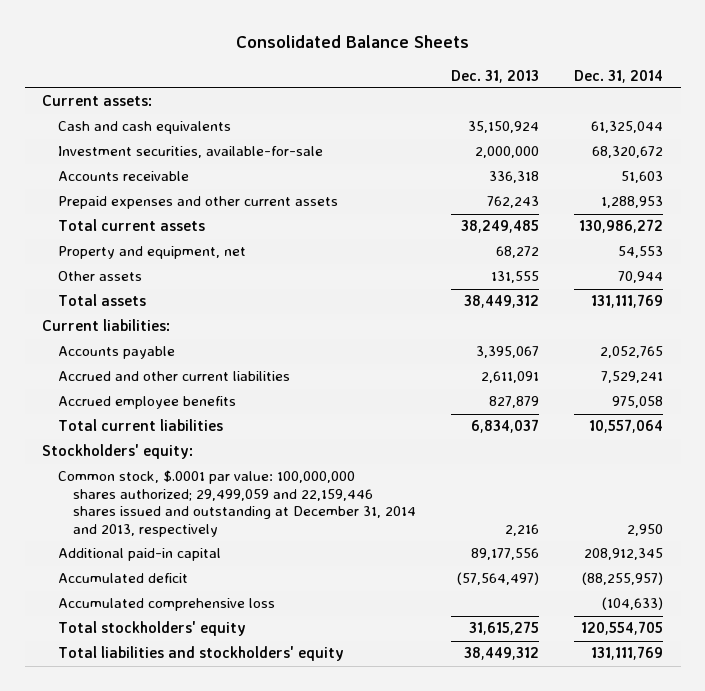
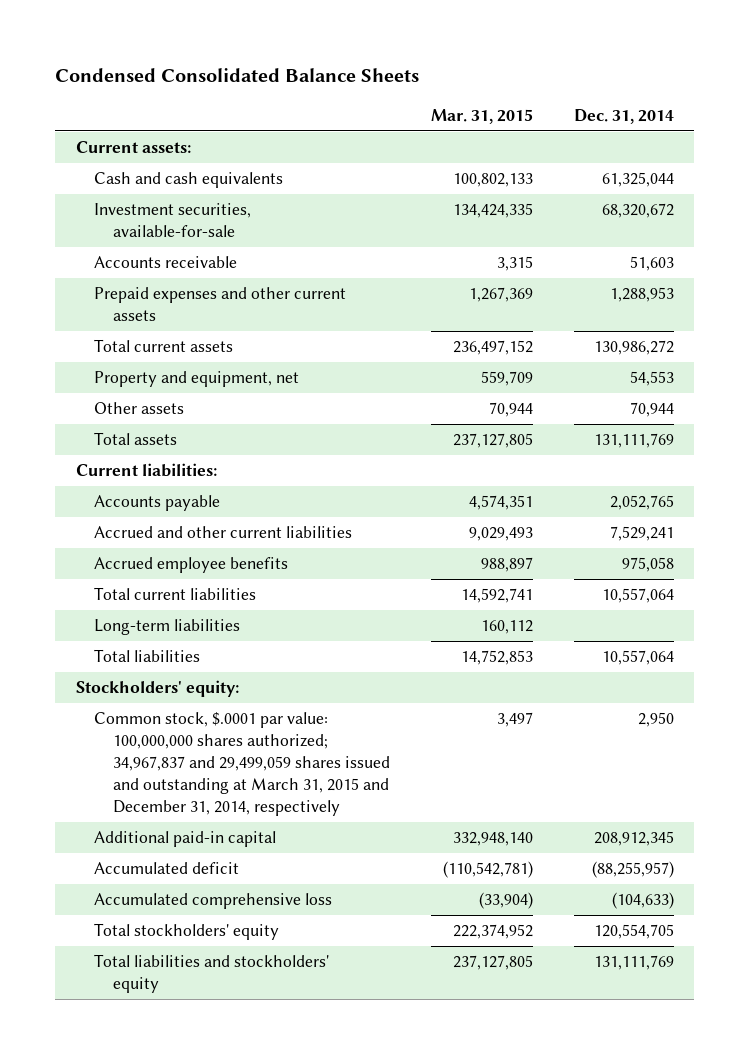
- Consolidated Balance Sheets
+ Condensed Consolidated Balance Sheets
- | Dec. 31, 2013 | Dec. 31, 2014
+ | Mar. 31, 2015 | Dec. 31, 2014
+ Long-term liabilities | 160,112 |
+ Total liabilities | 14,752,853 | 10,557,064
- Common stock, $.0001 par value: 100,000,000 shares authorized; 29,499,059 and 22,159,446 shares issued and outstanding at December 31, 2014 and 2013, respectively | 2,216 | 2,950
+ Common stock, $.0001 par value: 100,000,000 shares authorized; 34,967,837 and 29,499,059 shares issued and outstanding at March 31, 2015 and December 31, 2014, respectively | 3,497 | 2,950

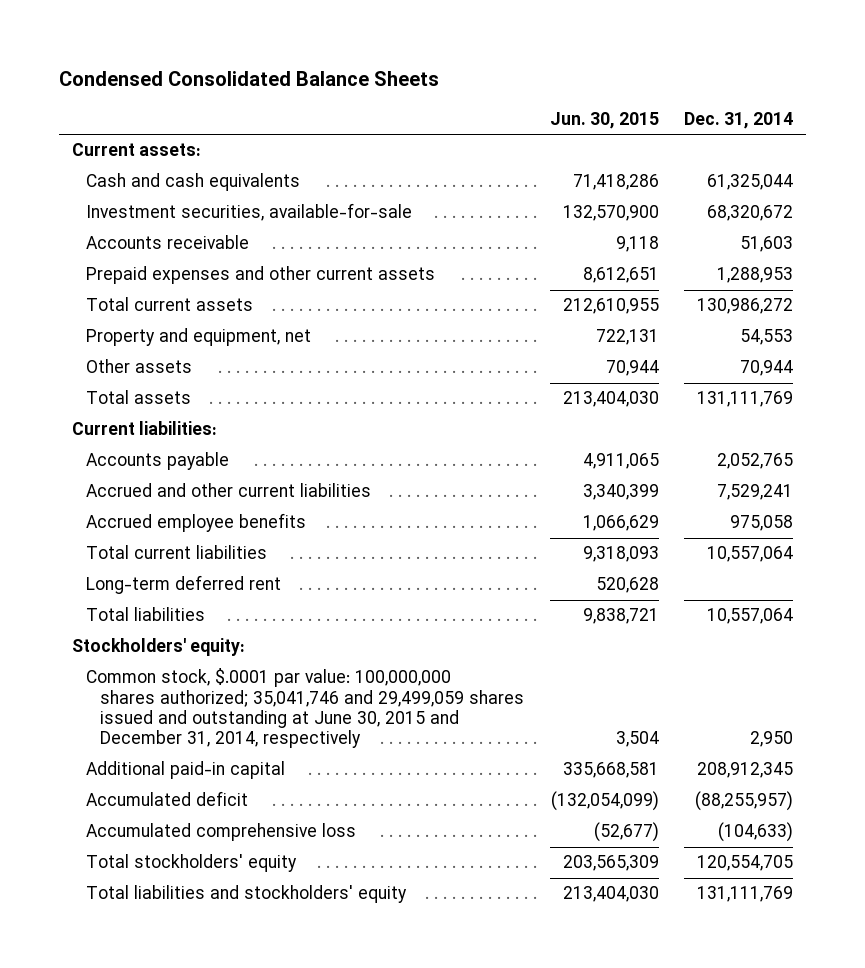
- | Mar. 31, 2015 | Dec. 31, 2014
+ | Jun. 30, 2015 | Dec. 31, 2014
- Long-term liabilities | 160,112 |
+ Long-term deferred rent | 520,628 |
- Common stock, $.0001 par value: 100,000,000 shares authorized; 34,967,837 and 29,499,059 shares issued and outstanding at March 31, 2015 and December 31, 2014, respectively | 3,497 | 2,950
+ Common stock, $.0001 par value: 100,000,000 shares authorized; 35,041,746 and 29,499,059 shares issued and outstanding at June 30, 2015 and December 31, 2014, respectively | 3,504 | 2,950

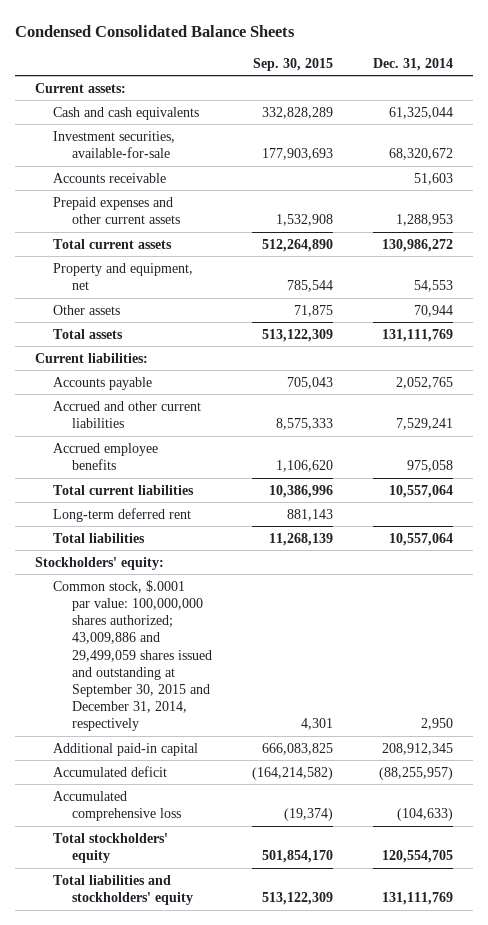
- | Jun. 30, 2015 | Dec. 31, 2014
+ | Sep. 30, 2015 | Dec. 31, 2014
- Common stock, $.0001 par value: 100,000,000 shares authorized; 35,041,746 and 29,499,059 shares issued and outstanding at June 30, 2015 and December 31, 2014, respectively | 3,504 | 2,950
+ Common stock, $.0001 par value: 100,000,000 shares authorized; 43,009,886 and 29,499,059 shares issued and outstanding at September 30, 2015 and December 31, 2014, respectively | 4,301 | 2,950

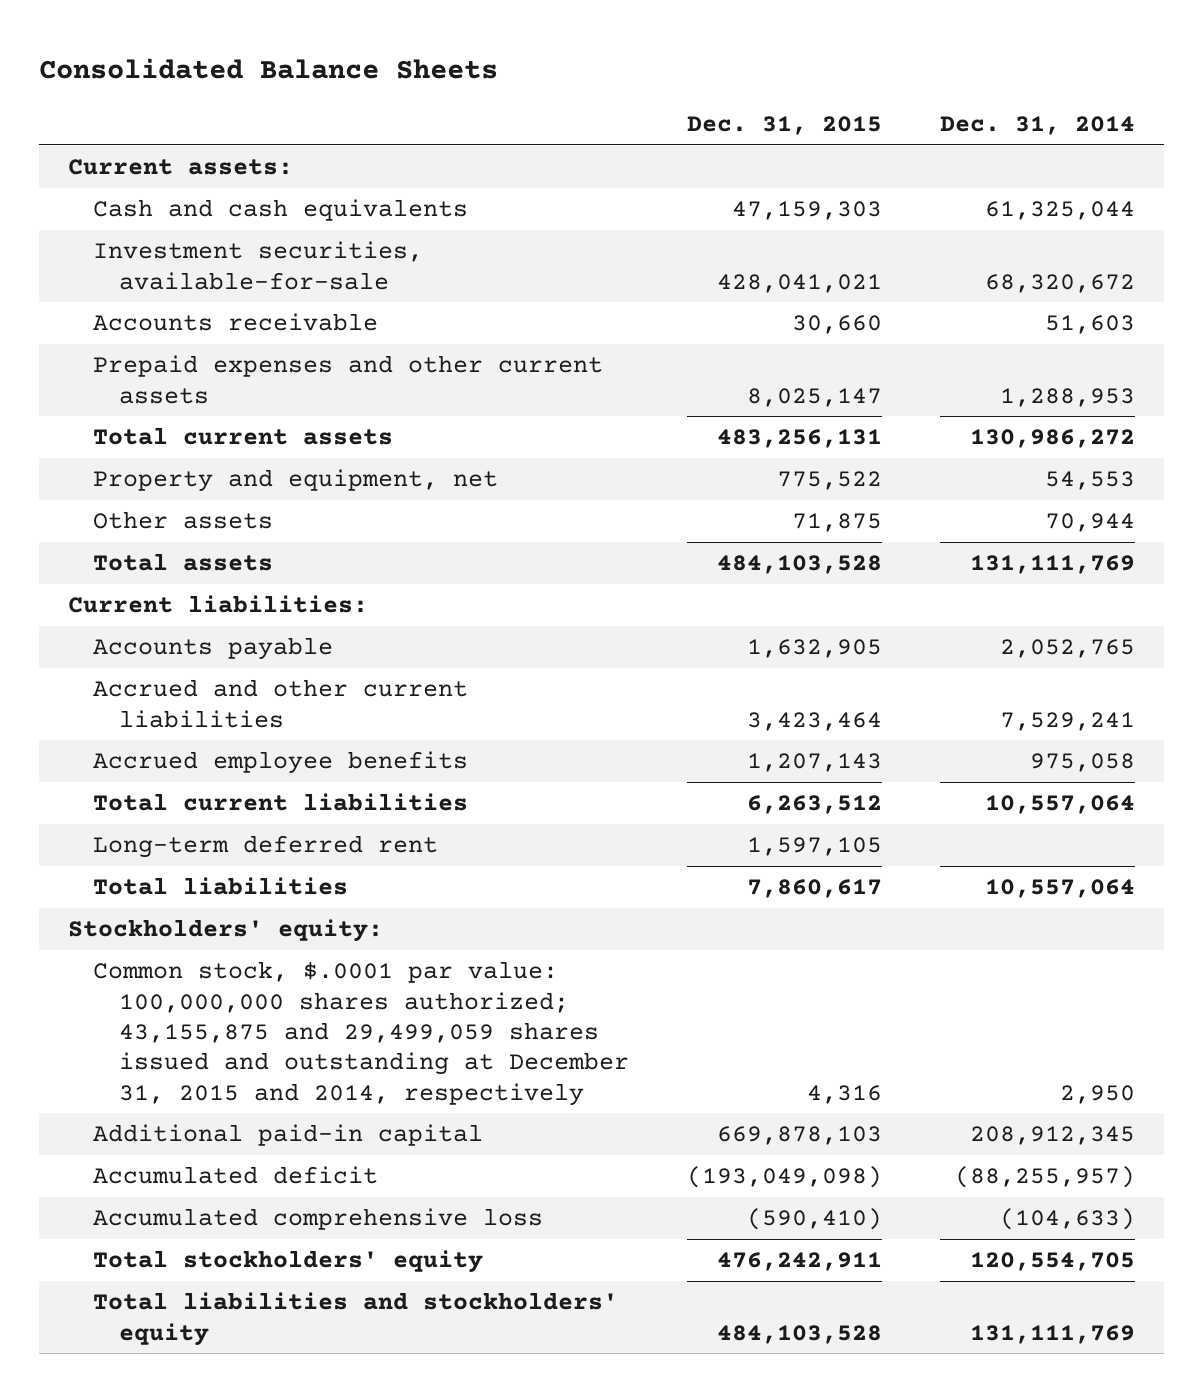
- Condensed Consolidated Balance Sheets
+ Consolidated Balance Sheets
- | Sep. 30, 2015 | Dec. 31, 2014
+ | Dec. 31, 2015 | Dec. 31, 2014
- Common stock, $.0001 par value: 100,000,000 shares authorized; 43,009,886 and 29,499,059 shares issued and outstanding at September 30, 2015 and December 31, 2014, respectively | 4,301 | 2,950
+ Common stock, $.0001 par value: 100,000,000 shares authorized; 43,155,875 and 29,499,059 shares issued and outstanding at December 31, 2015 and 2014, respectively | 4,316 | 2,950

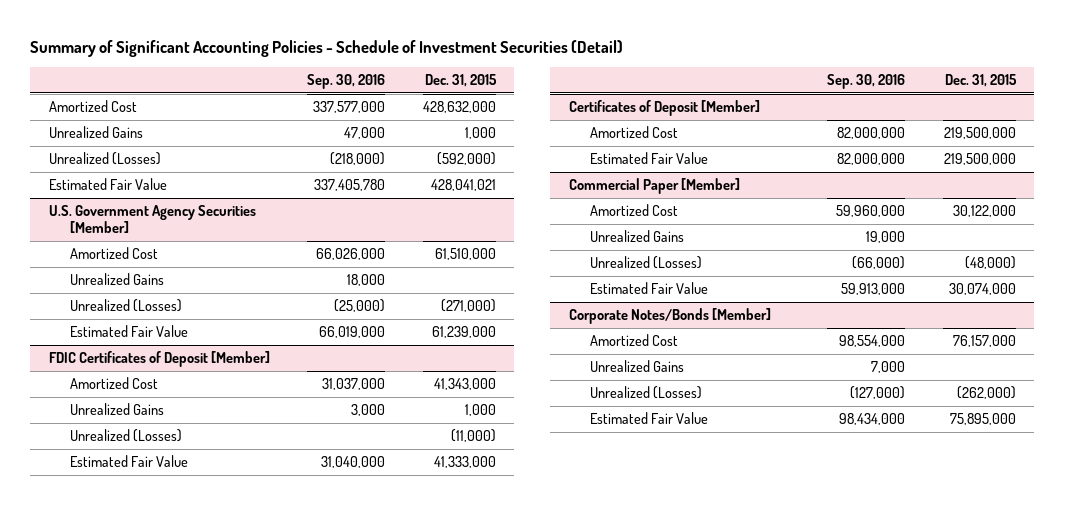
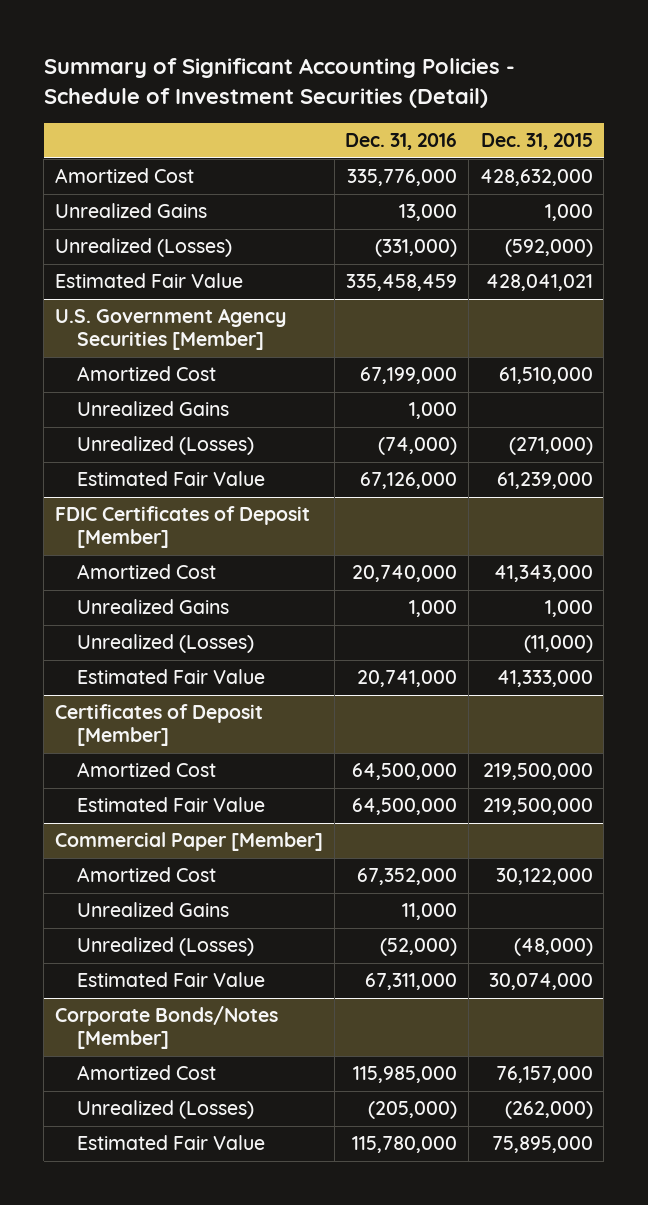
- | Sep. 30, 2016 | Dec. 31, 2015
+ | Dec. 31, 2016 | Dec. 31, 2015
- Corporate Notes/Bonds [Member]
+ Corporate Bonds/Notes [Member]
- Unrealized Gains | 7,000 |

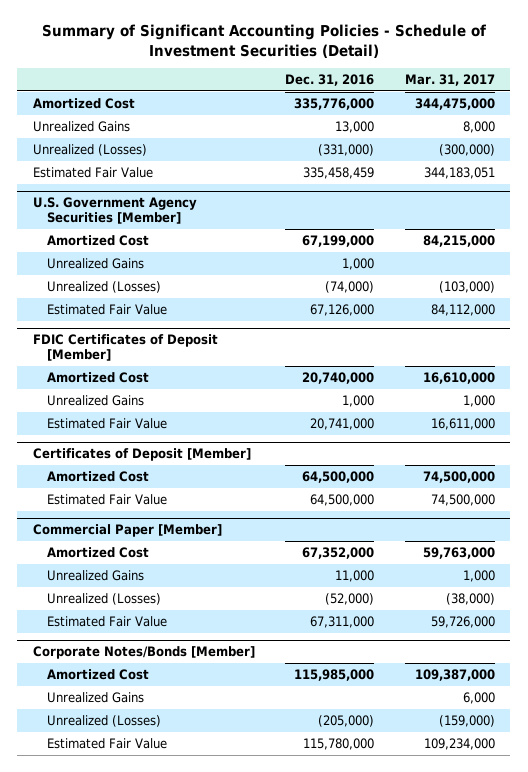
- | Dec. 31, 2016 | Dec. 31, 2015
+ | Dec. 31, 2016 | Mar. 31, 2017
@ FDIC Certificates of Deposit [Member]
- Unrealized (Losses) | | (11,000)
- Corporate Bonds/Notes [Member]
+ Corporate Notes/Bonds [Member]
+ Unrealized Gains | | 6,000

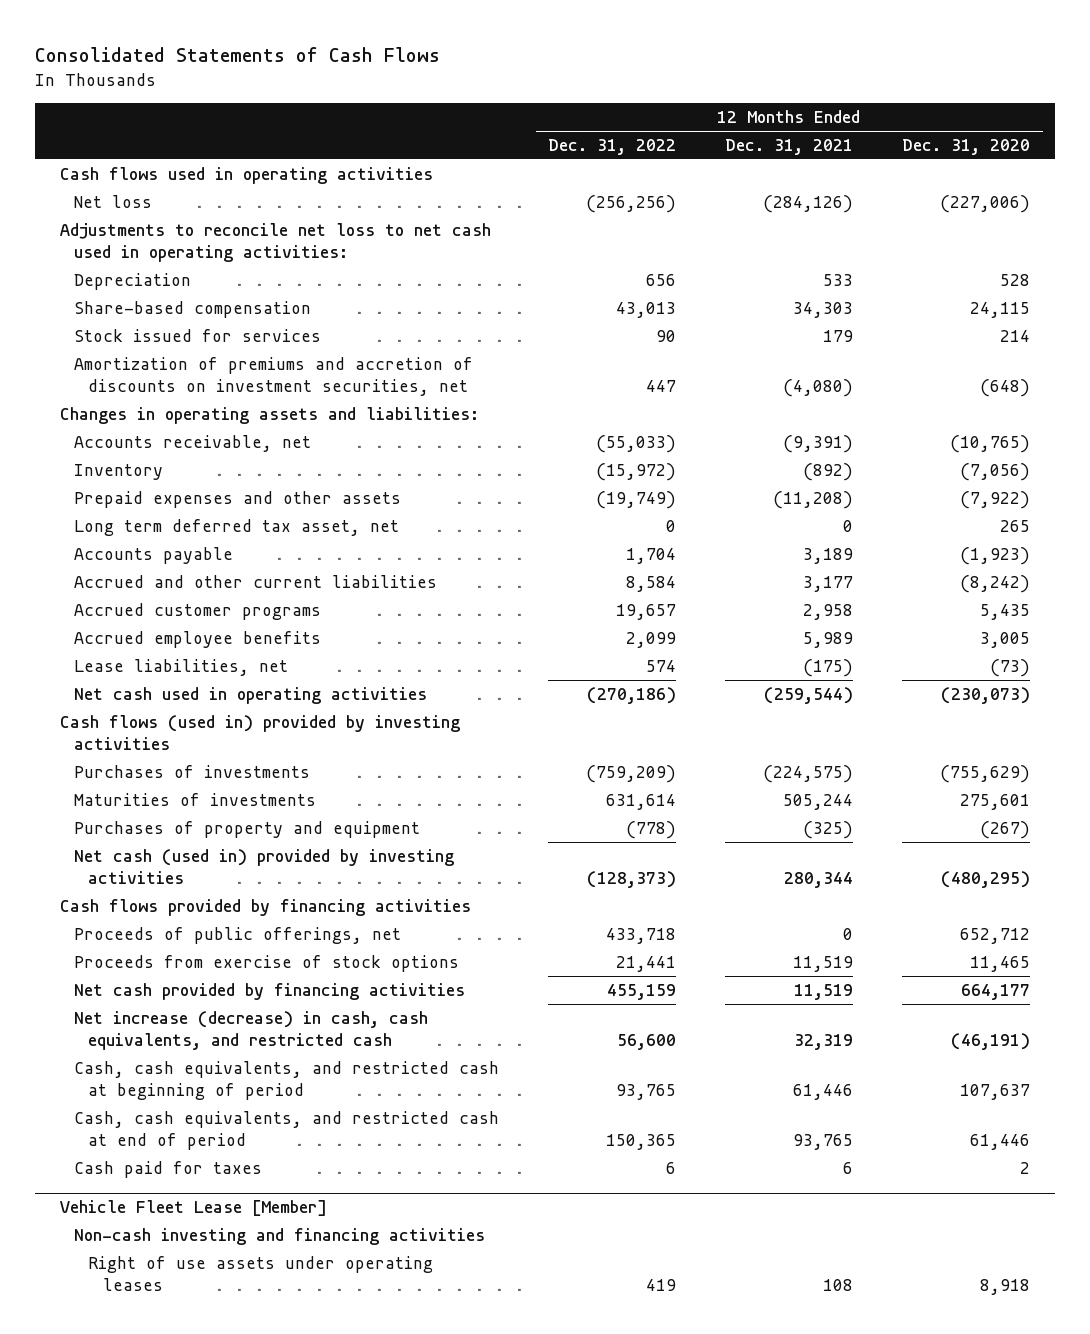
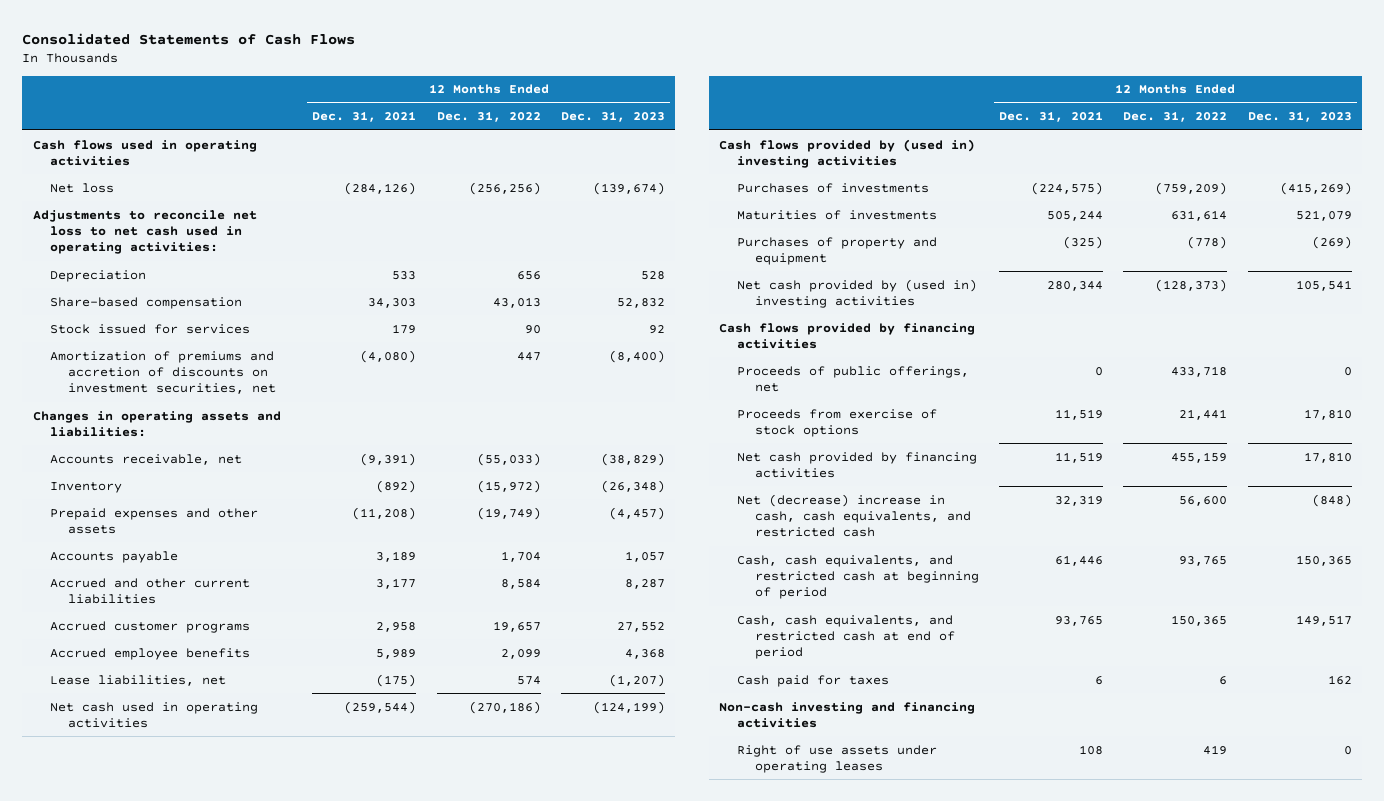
- | 12 Months Ended Dec. 31, 2022 | 12 Months Ended Dec. 31, 2021 | 12 Months Ended Dec. 31, 2020
+ | 12 Months Ended Dec. 31, 2021 | 12 Months Ended Dec. 31, 2022 | 12 Months Ended Dec. 31, 2023
- Long term deferred tax asset, net | 0 | 0 | 265
- Cash flows (used in) provided by investing activities
+ Cash flows provided by (used in) investing activities
- Net cash (used in) provided by investing activities | (128,373) | 280,344 | (480,295)
+ Net cash provided by (used in) investing activities | 280,344 | (128,373) | 105,541
- Net increase (decrease) in cash, cash equivalents, and restricted cash | 56,600 | 32,319 | (46,191)
+ Net (decrease) increase in cash, cash equivalents, and restricted cash | 32,319 | 56,600 | (848)
- Vehicle Fleet Lease [Member]

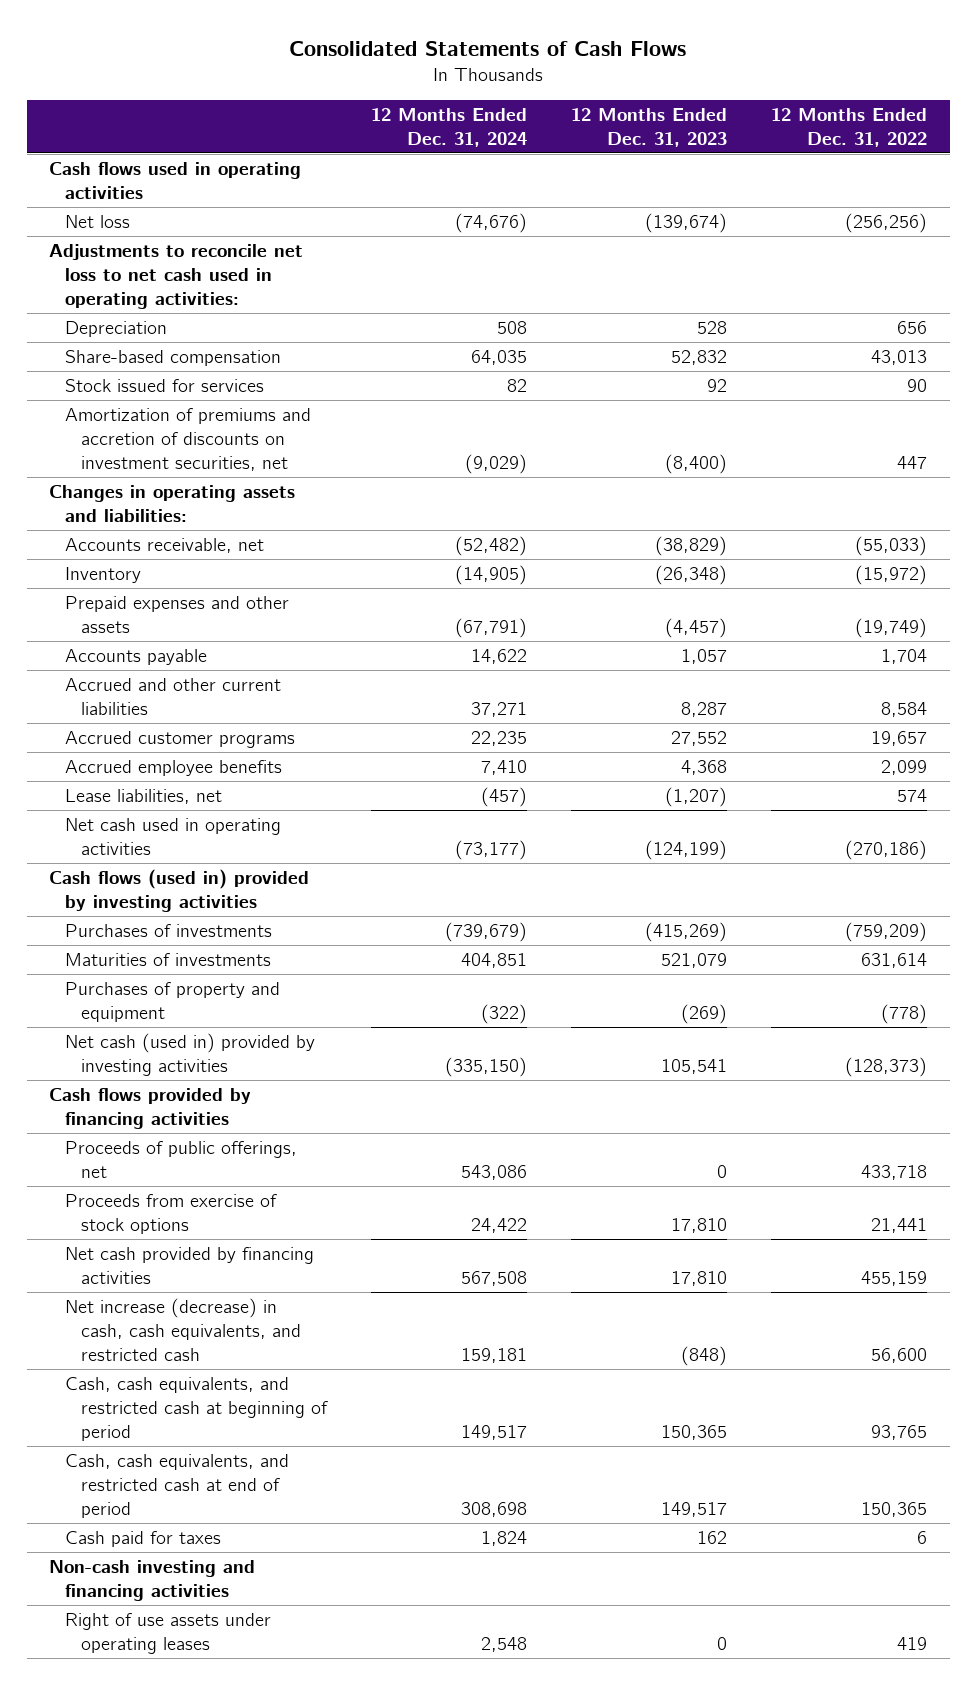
- | 12 Months Ended Dec. 31, 2021 | 12 Months Ended Dec. 31, 2022 | 12 Months Ended Dec. 31, 2023
+ | 12 Months Ended Dec. 31, 2024 | 12 Months Ended Dec. 31, 2023 | 12 Months Ended Dec. 31, 2022
- Cash flows provided by (used in) investing activities
+ Cash flows (used in) provided by investing activities
- Net cash provided by (used in) investing activities | 280,344 | (128,373) | 105,541
+ Net cash (used in) provided by investing activities | (335,150) | 105,541 | (128,373)
- Net (decrease) increase in cash, cash equivalents, and restricted cash | 32,319 | 56,600 | (848)
+ Net increase (decrease) in cash, cash equivalents, and restricted cash | 159,181 | (848) | 56,600

